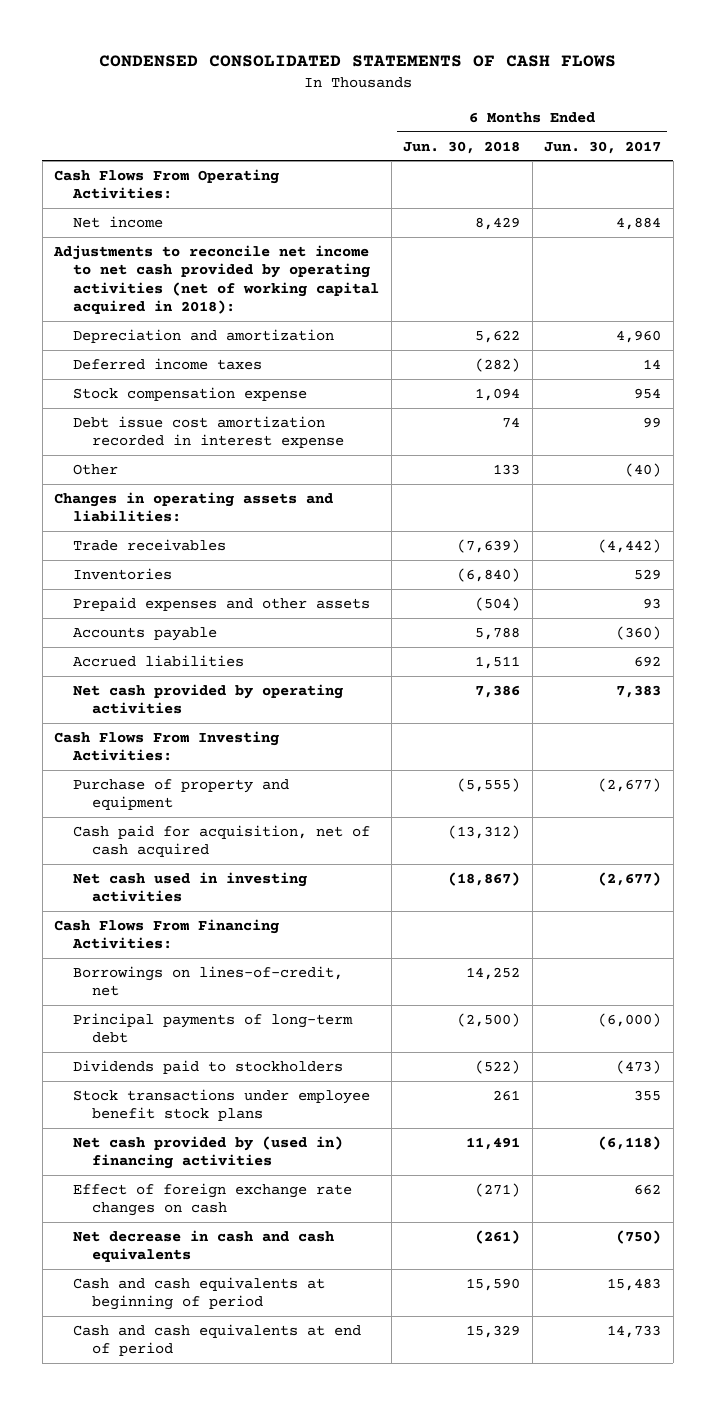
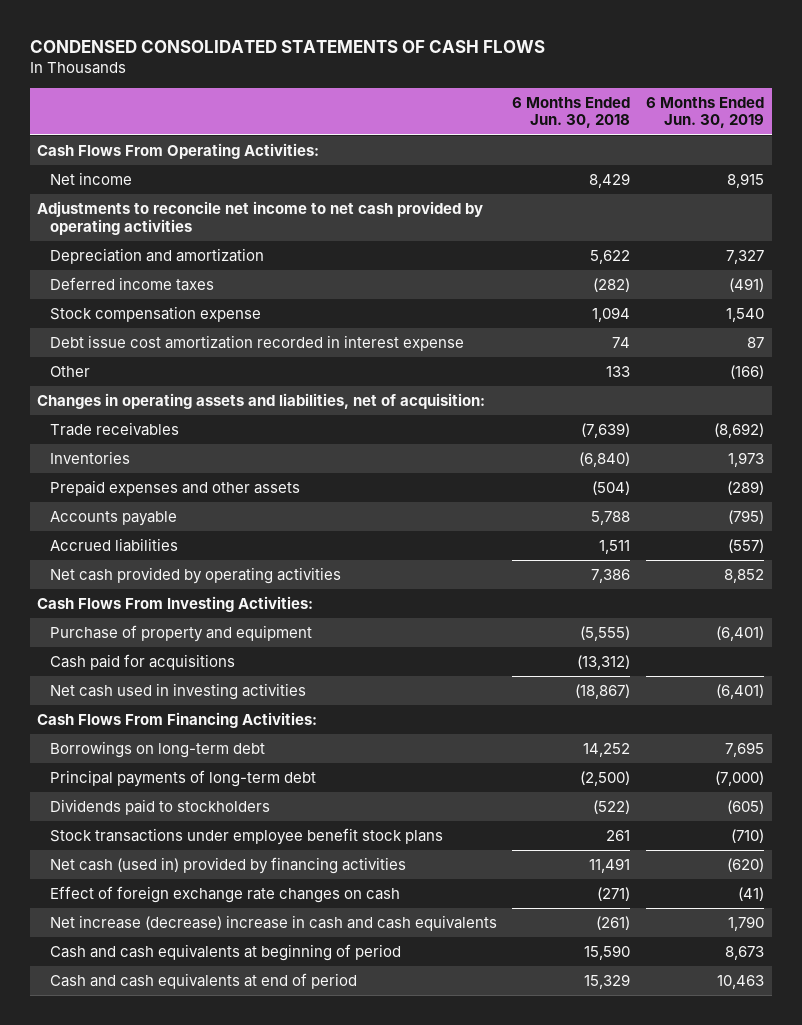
- | 6 Months Ended Jun. 30, 2018 | 6 Months Ended Jun. 30, 2017
+ | 6 Months Ended Jun. 30, 2018 | 6 Months Ended Jun. 30, 2019
- Adjustments to reconcile net income to net cash provided by operating activities (net of working capital acquired in 2018):
+ Adjustments to reconcile net income to net cash provided by operating activities
- Changes in operating assets and liabilities:
+ Changes in operating assets and liabilities, net of acquisition:
- Cash paid for acquisition, net of cash acquired | (13,312) |
+ Cash paid for acquisitions | (13,312) |
- Borrowings on lines-of-credit, net | 14,252 |
+ Borrowings on long-term debt | 14,252 | 7,695
- Net cash provided by (used in) financing activities | 11,491 | (6,118)
+ Net cash (used in) provided by financing activities | 11,491 | (620)
- Net decrease in cash and cash equivalents | (261) | (750)
+ Net increase (decrease) increase in cash and cash equivalents | (261) | 1,790

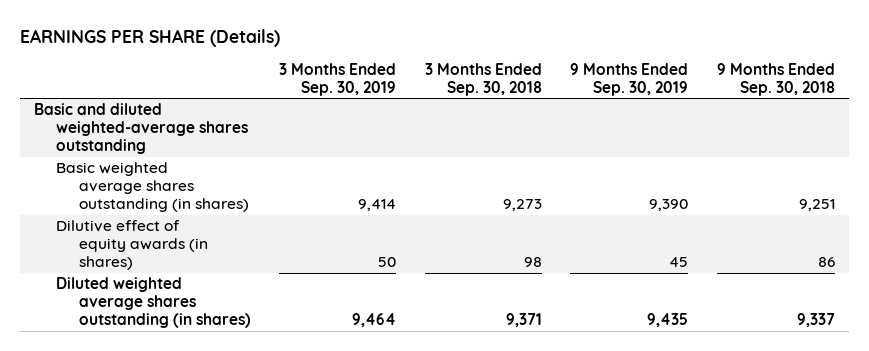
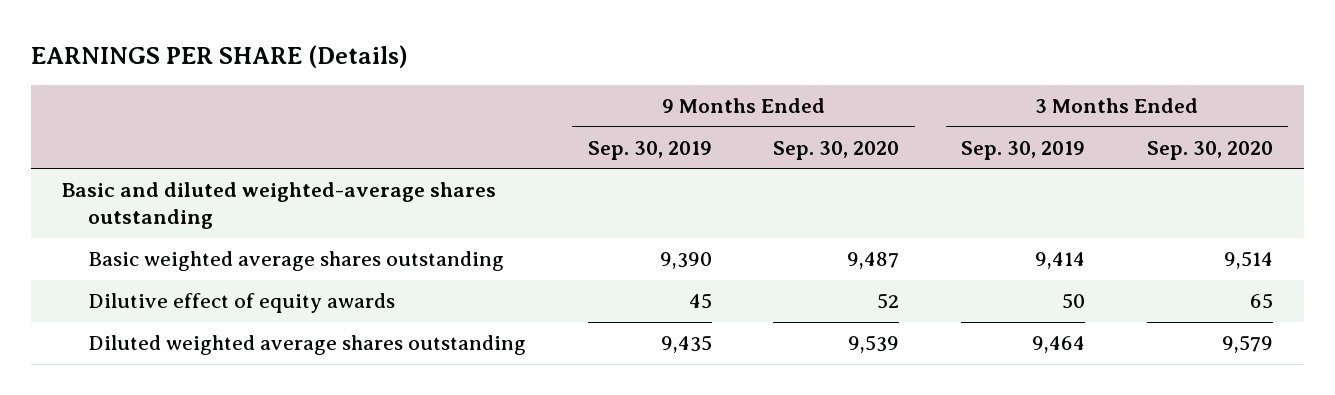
- | 3 Months Ended Sep. 30, 2019 | 3 Months Ended Sep. 30, 2018 | 9 Months Ended Sep. 30, 2019 | 9 Months Ended Sep. 30, 2018
+ | 9 Months Ended Sep. 30, 2019 | 9 Months Ended Sep. 30, 2020 | 3 Months Ended Sep. 30, 2019 | 3 Months Ended Sep. 30, 2020
- Basic weighted average shares outstanding (in shares) | 9,414 | 9,273 | 9,390 | 9,251
- Dilutive effect of equity awards (in shares) | 50 | 98 | 45 | 86
- Diluted weighted average shares outstanding (in shares) | 9,464 | 9,371 | 9,435 | 9,337
+ Basic weighted average shares outstanding | 9,390 | 9,487 | 9,414 | 9,514
+ Dilutive effect of equity awards | 45 | 52 | 50 | 65
+ Diluted weighted average shares outstanding | 9,435 | 9,539 | 9,464 | 9,579

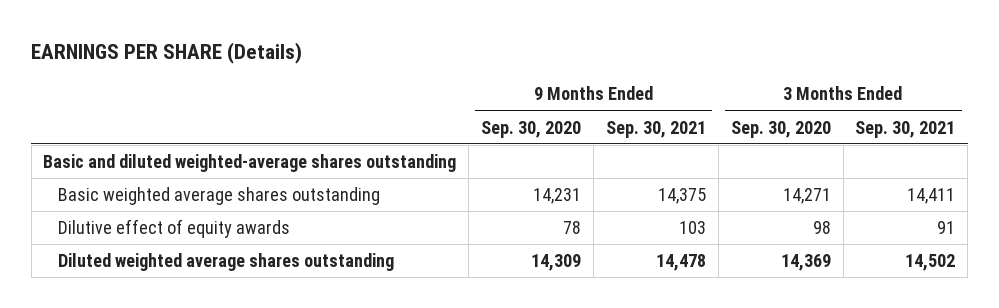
- | 9 Months Ended Sep. 30, 2019 | 9 Months Ended Sep. 30, 2020 | 3 Months Ended Sep. 30, 2019 | 3 Months Ended Sep. 30, 2020
+ | 9 Months Ended Sep. 30, 2020 | 9 Months Ended Sep. 30, 2021 | 3 Months Ended Sep. 30, 2020 | 3 Months Ended Sep. 30, 2021
- Basic weighted average shares outstanding | 9,390 | 9,487 | 9,414 | 9,514
- Dilutive effect of equity awards | 45 | 52 | 50 | 65
- Diluted weighted average shares outstanding | 9,435 | 9,539 | 9,464 | 9,579
+ Basic weighted average shares outstanding | 14,231 | 14,375 | 14,271 | 14,411
+ Dilutive effect of equity awards | 78 | 103 | 98 | 91
+ Diluted weighted average shares outstanding | 14,309 | 14,478 | 14,369 | 14,502

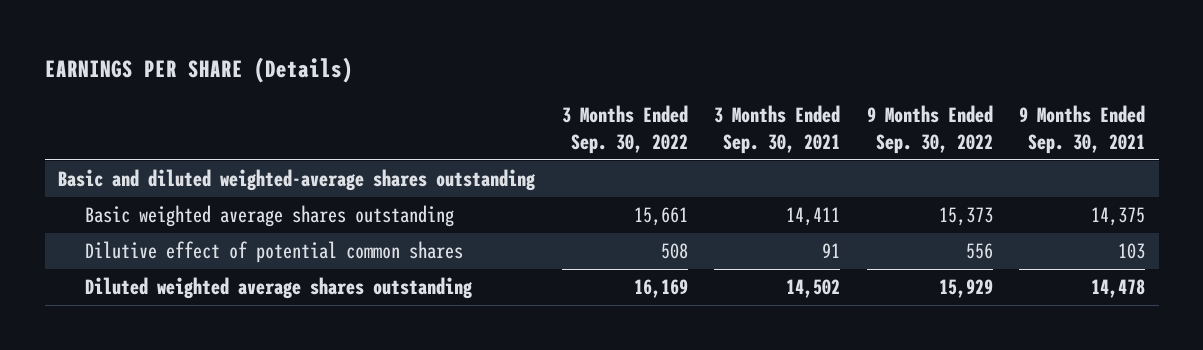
- | 9 Months Ended Sep. 30, 2020 | 9 Months Ended Sep. 30, 2021 | 3 Months Ended Sep. 30, 2020 | 3 Months Ended Sep. 30, 2021
+ | 3 Months Ended Sep. 30, 2022 | 3 Months Ended Sep. 30, 2021 | 9 Months Ended Sep. 30, 2022 | 9 Months Ended Sep. 30, 2021
- Dilutive effect of equity awards | 78 | 103 | 98 | 91
+ Dilutive effect of potential common shares | 508 | 91 | 556 | 103

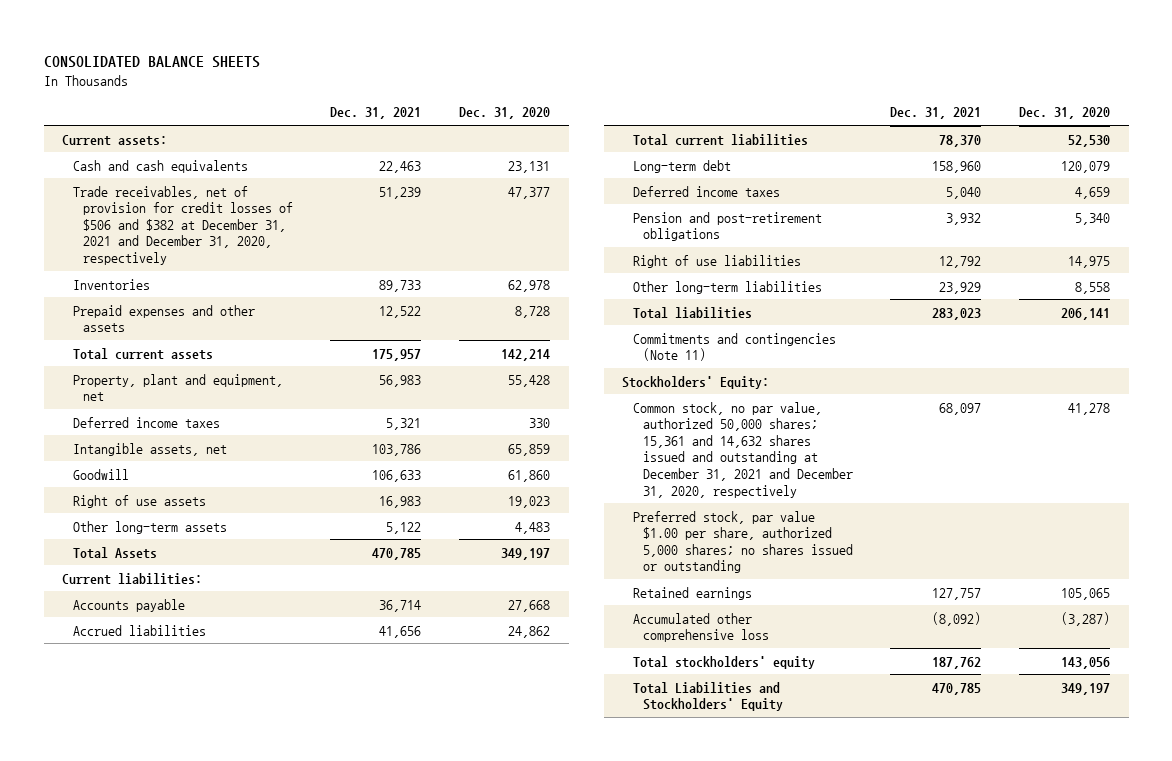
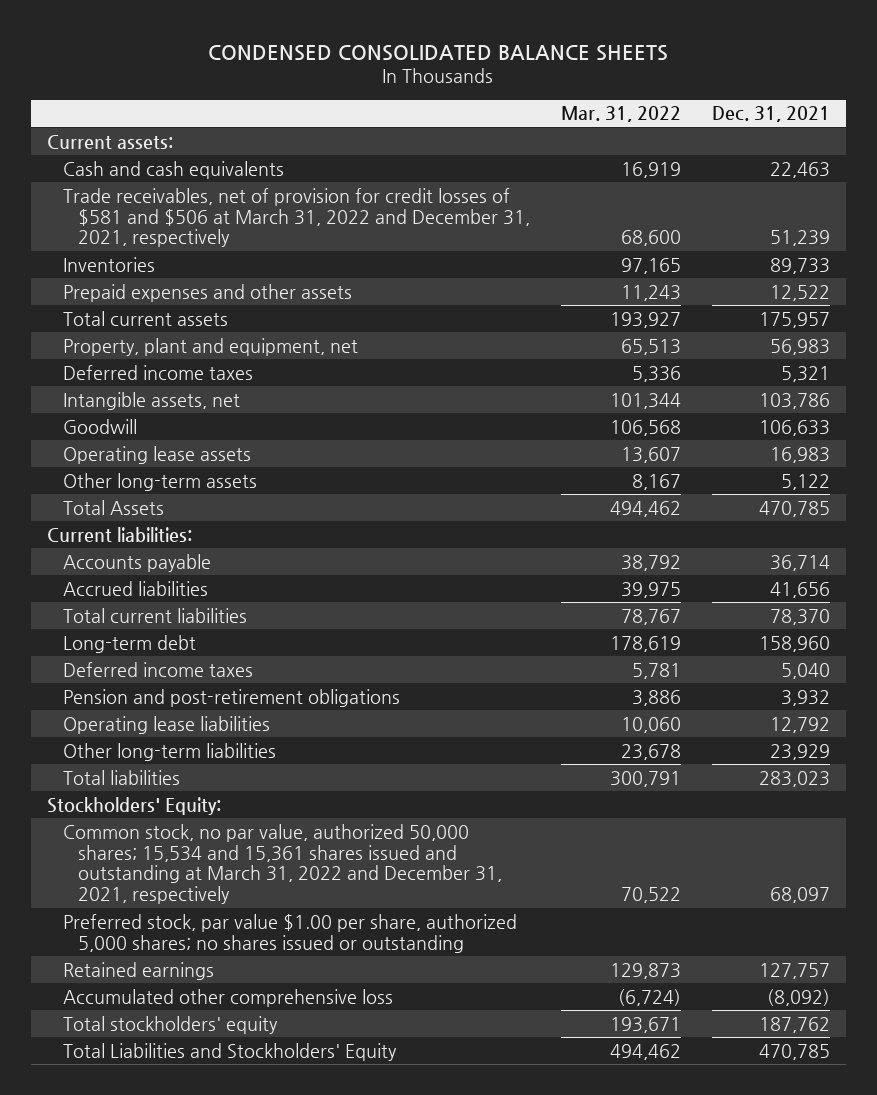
- CONSOLIDATED BALANCE SHEETS
+ CONDENSED CONSOLIDATED BALANCE SHEETS
- | Dec. 31, 2021 | Dec. 31, 2020
+ | Mar. 31, 2022 | Dec. 31, 2021
- Trade receivables, net of provision for credit losses of $506 and $382 at December 31, 2021 and December 31, 2020, respectively | 51,239 | 47,377
+ Trade receivables, net of provision for credit losses of $581 and $506 at March 31, 2022 and December 31, 2021, respectively | 68,600 | 51,239
- Right of use assets | 16,983 | 19,023
+ Operating lease assets | 13,607 | 16,983
- Right of use liabilities | 12,792 | 14,975
+ Operating lease liabilities | 10,060 | 12,792
- Commitments and contingencies (Note 11)
- Common stock, no par value, authorized 50,000 shares; 15,361 and 14,632 shares issued and outstanding at December 31, 2021 and December 31, 2020, respectively | 68,097 | 41,278
+ Common stock, no par value, authorized 50,000 shares; 15,534 and 15,361 shares issued and outstanding at March 31, 2022 and December 31, 2021, respectively | 70,522 | 68,097

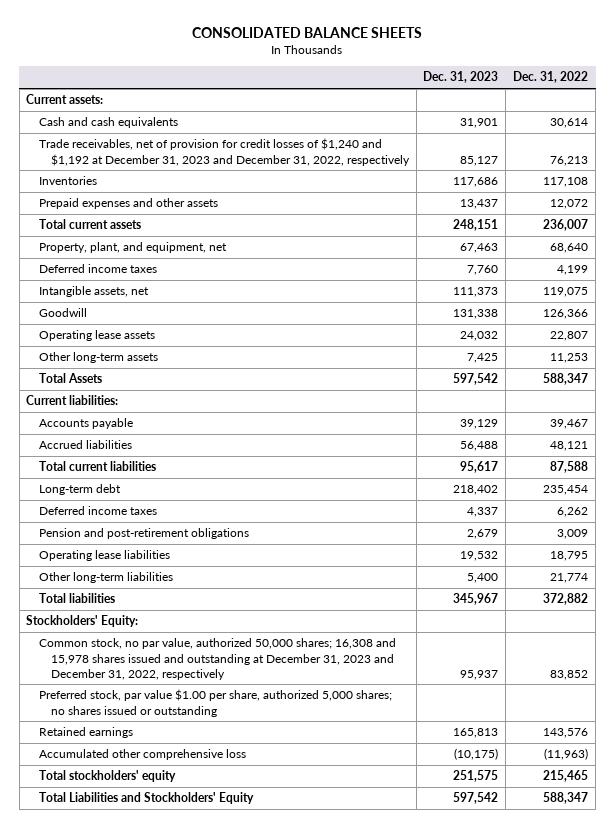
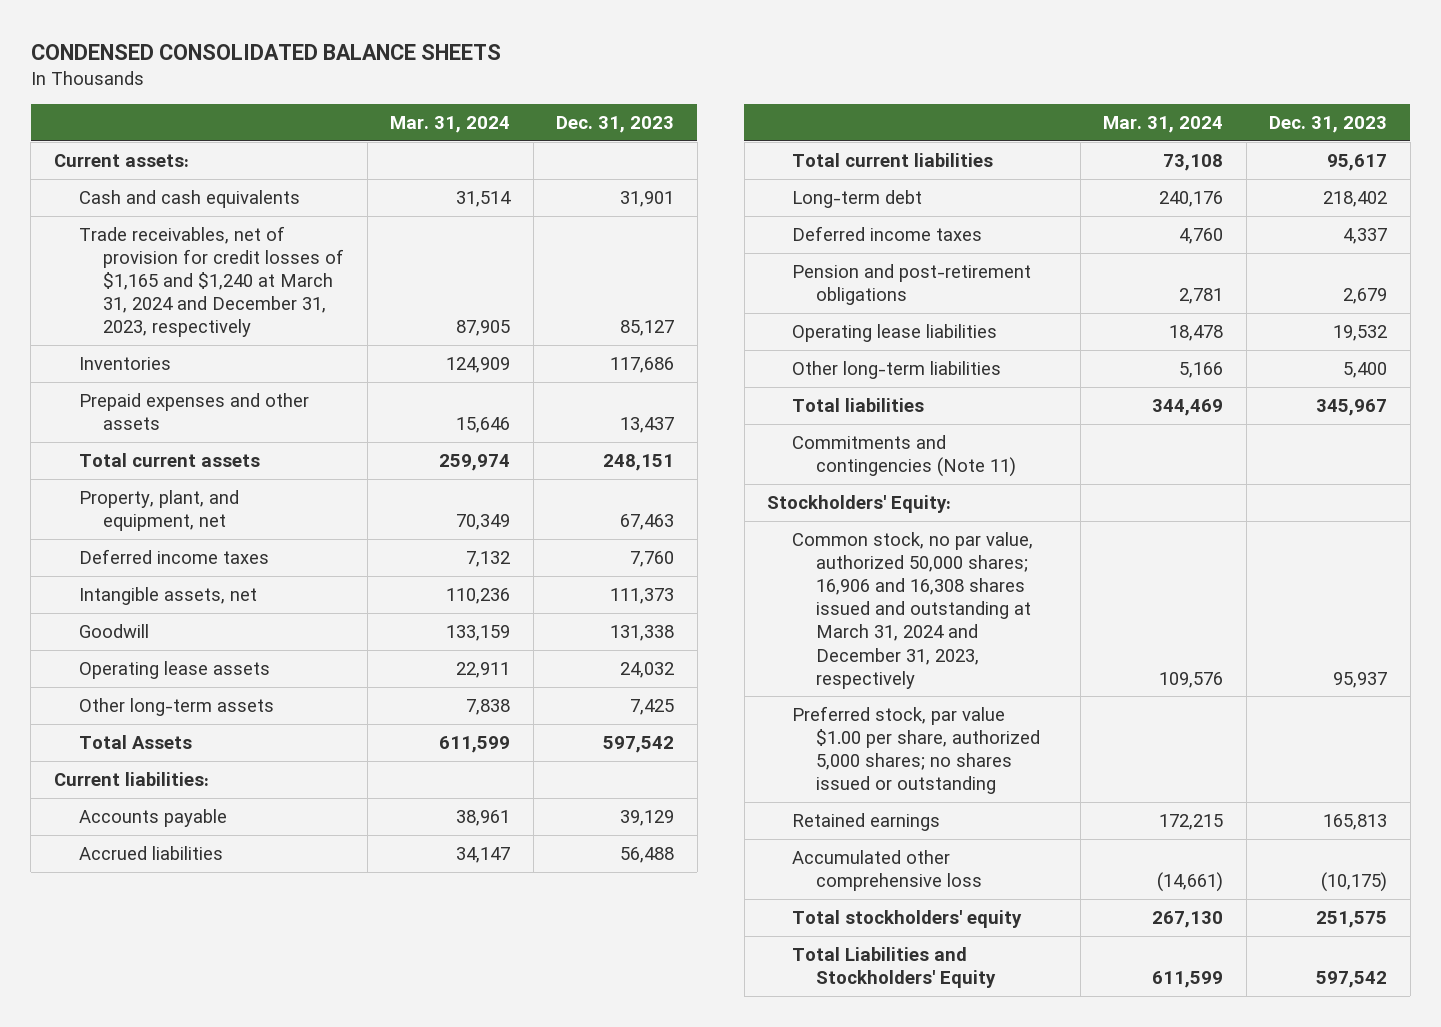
- CONSOLIDATED BALANCE SHEETS
+ CONDENSED CONSOLIDATED BALANCE SHEETS
- | Dec. 31, 2023 | Dec. 31, 2022
+ | Mar. 31, 2024 | Dec. 31, 2023
- Trade receivables, net of provision for credit losses of $1,240 and $1,192 at December 31, 2023 and December 31, 2022, respectively | 85,127 | 76,213
+ Trade receivables, net of provision for credit losses of $1,165 and $1,240 at March 31, 2024 and December 31, 2023, respectively | 87,905 | 85,127
+ Commitments and contingencies (Note 11)
- Common stock, no par value, authorized 50,000 shares; 16,308 and 15,978 shares issued and outstanding at December 31, 2023 and December 31, 2022, respectively | 95,937 | 83,852
+ Common stock, no par value, authorized 50,000 shares; 16,906 and 16,308 shares issued and outstanding at March 31, 2024 and December 31, 2023, respectively | 109,576 | 95,937

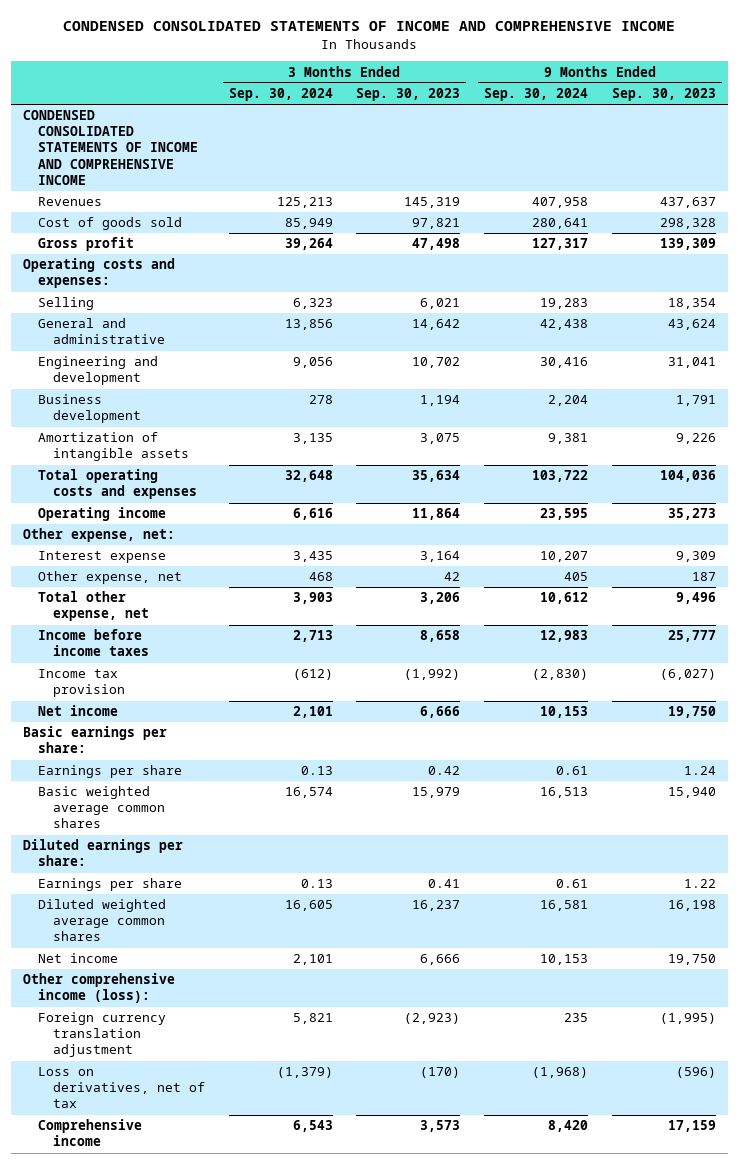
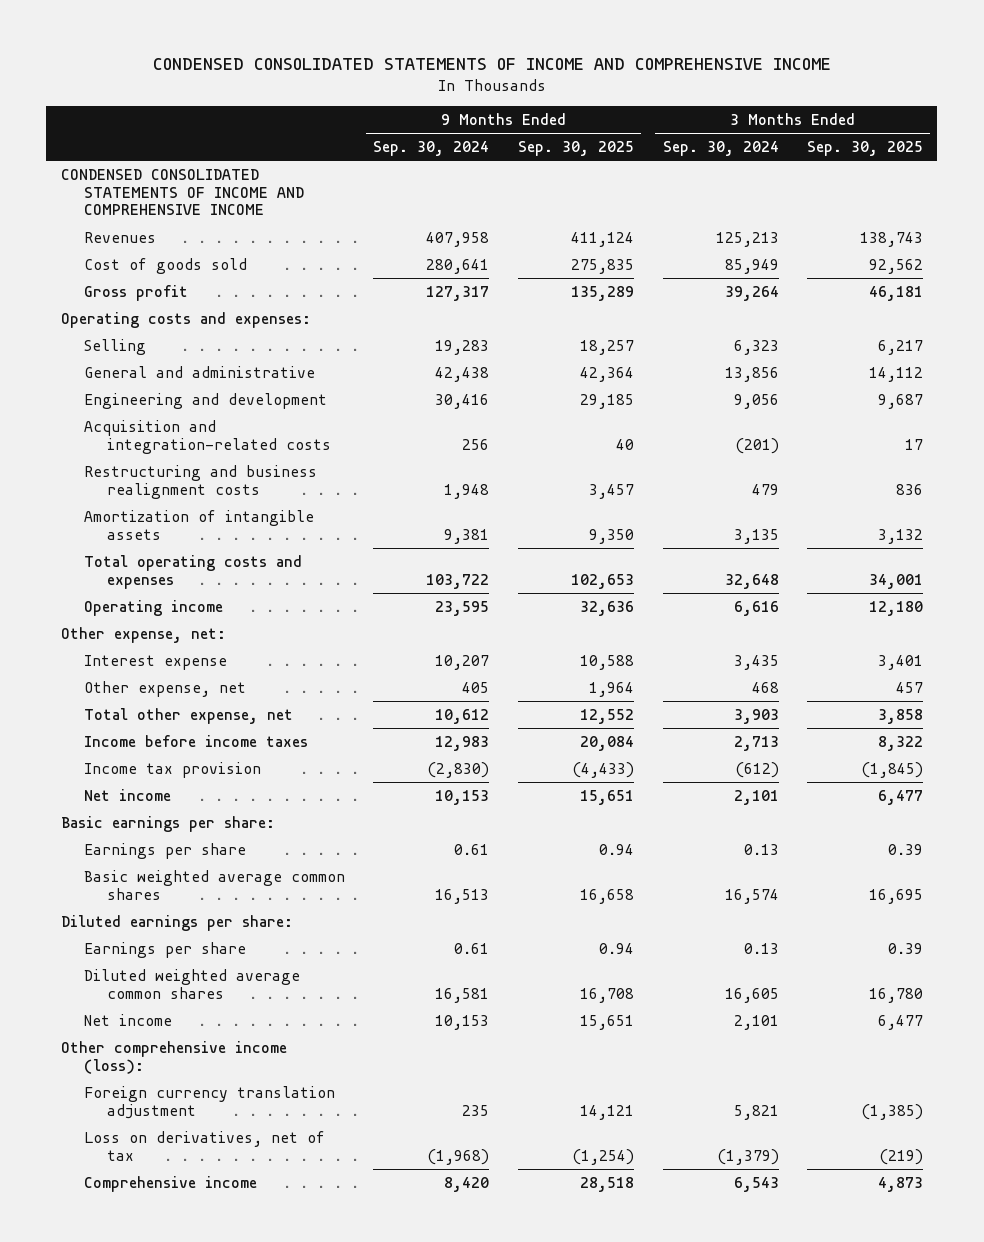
- | 3 Months Ended Sep. 30, 2024 | 3 Months Ended Sep. 30, 2023 | 9 Months Ended Sep. 30, 2024 | 9 Months Ended Sep. 30, 2023
+ | 9 Months Ended Sep. 30, 2024 | 9 Months Ended Sep. 30, 2025 | 3 Months Ended Sep. 30, 2024 | 3 Months Ended Sep. 30, 2025
- Business development | 278 | 1,194 | 2,204 | 1,791
+ Acquisition and integration-related costs | 256 | 40 | (201) | 17
+ Restructuring and business realignment costs | 1,948 | 3,457 | 479 | 836

